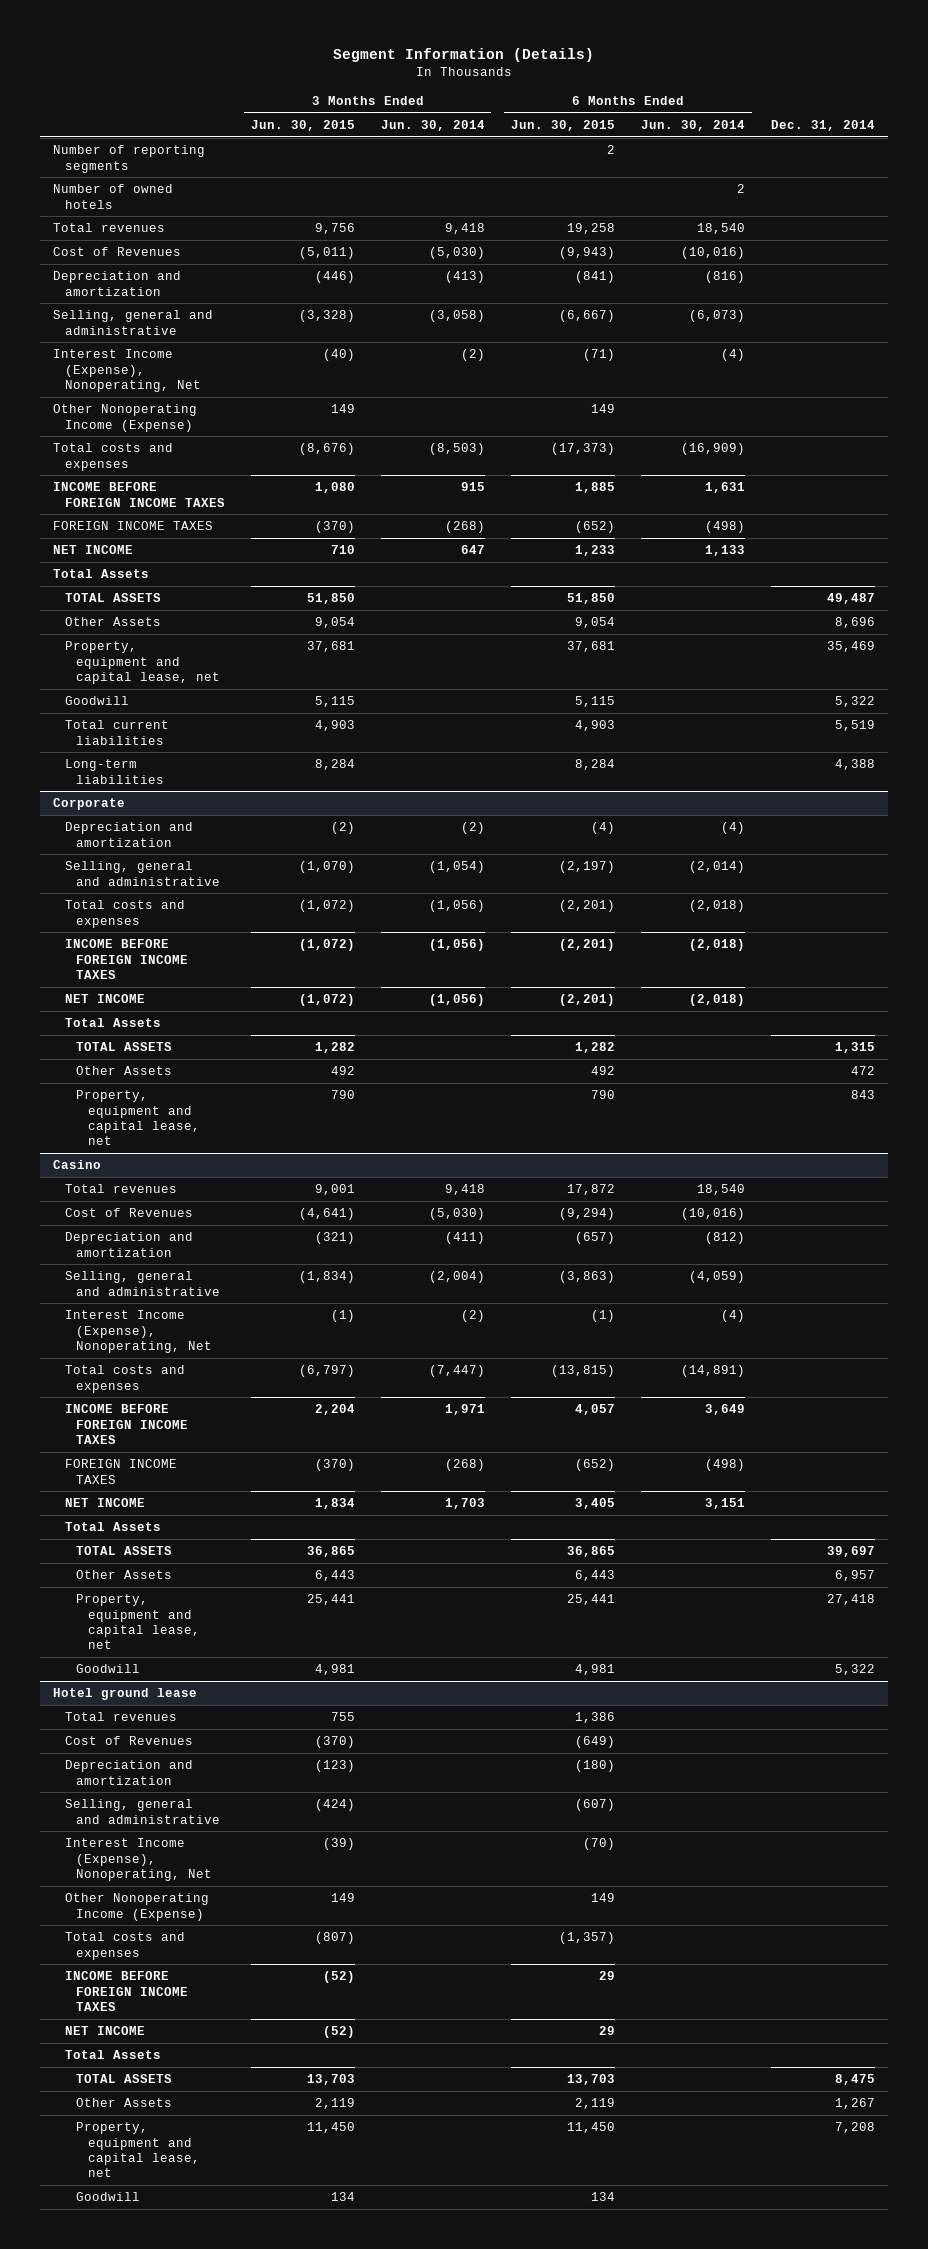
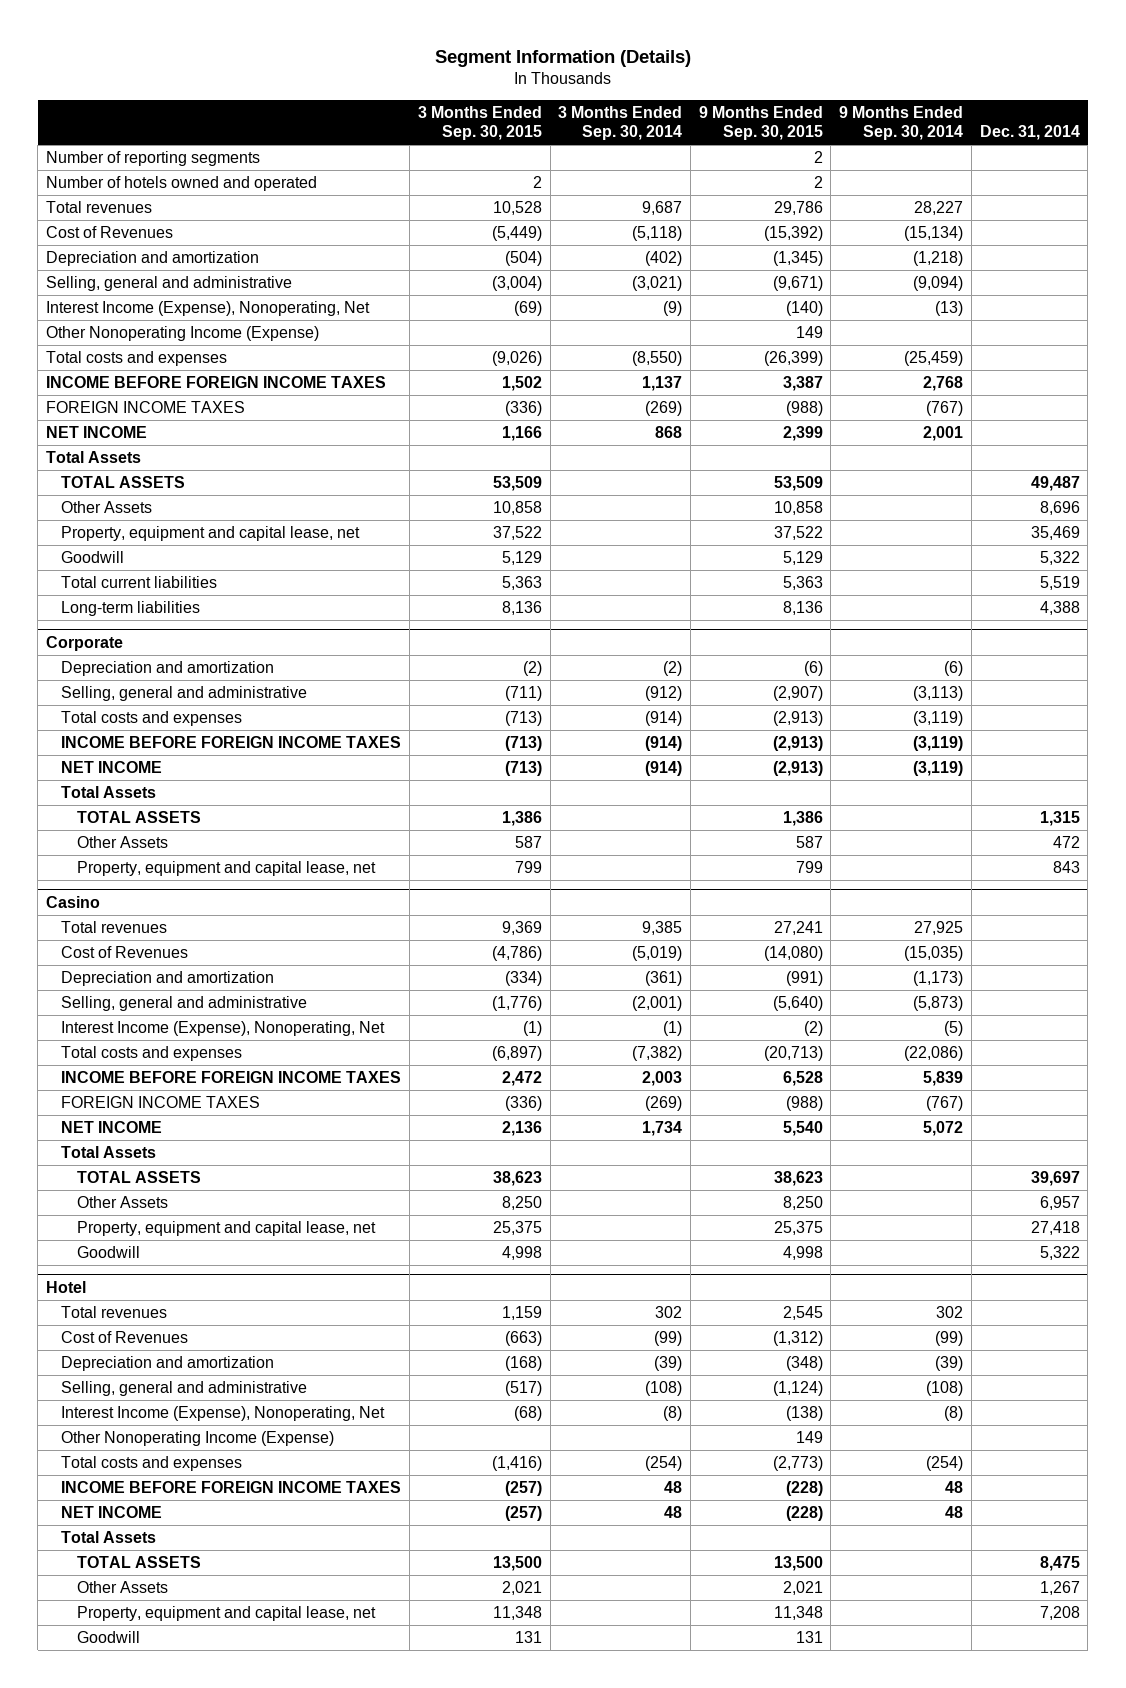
- | 3 Months Ended Jun. 30, 2015 | 3 Months Ended Jun. 30, 2014 | 6 Months Ended Jun. 30, 2015 | 6 Months Ended Jun. 30, 2014 | Dec. 31, 2014
+ | 3 Months Ended Sep. 30, 2015 | 3 Months Ended Sep. 30, 2014 | 9 Months Ended Sep. 30, 2015 | 9 Months Ended Sep. 30, 2014 | Dec. 31, 2014
- Number of owned hotels | | | | 2 |
+ Number of hotels owned and operated | 2 | | 2 | |
- Hotel ground lease
+ Hotel

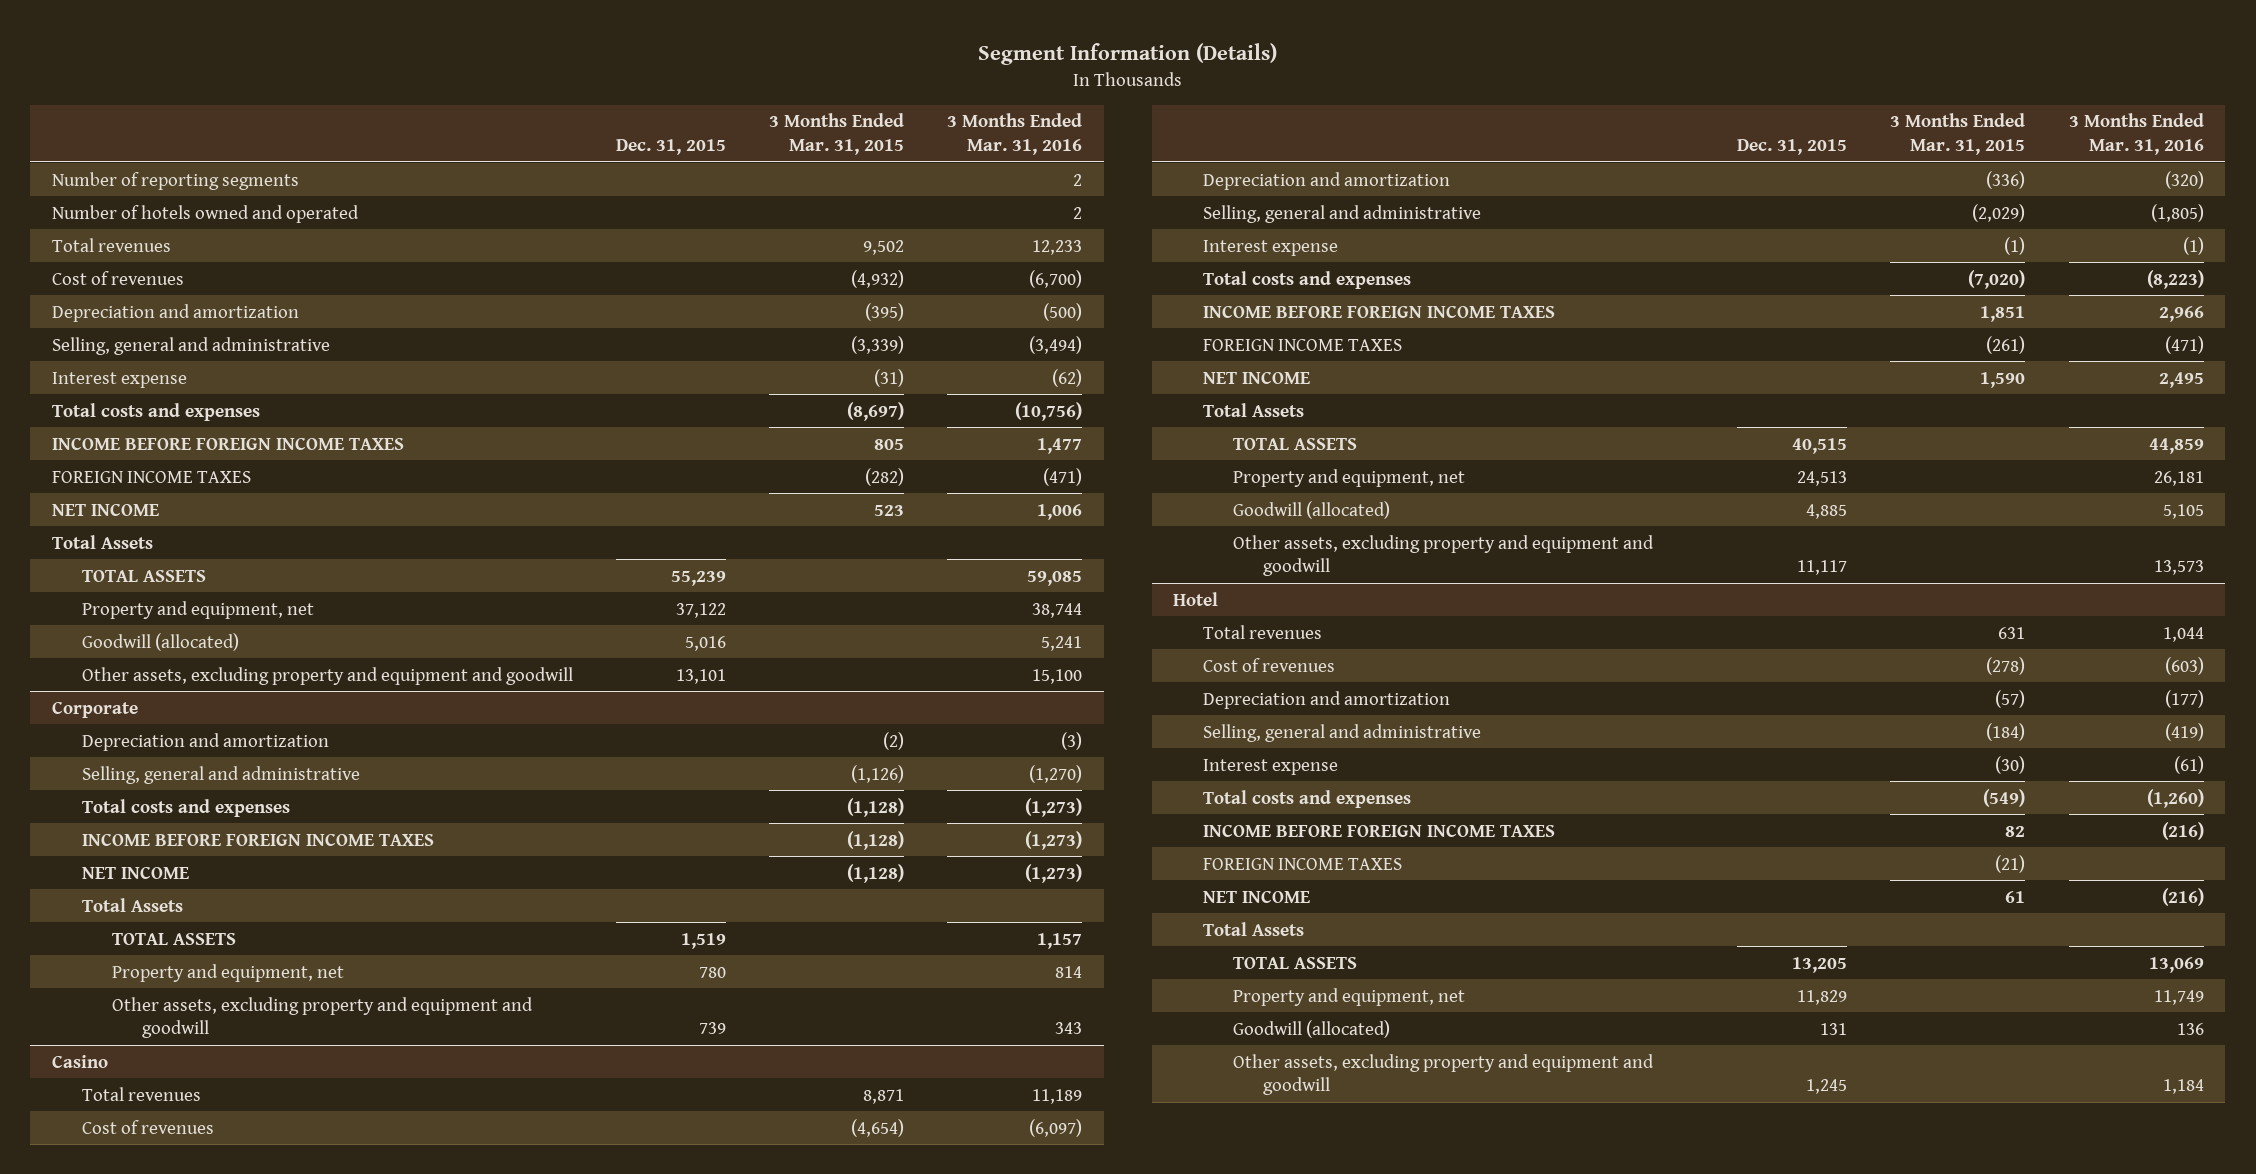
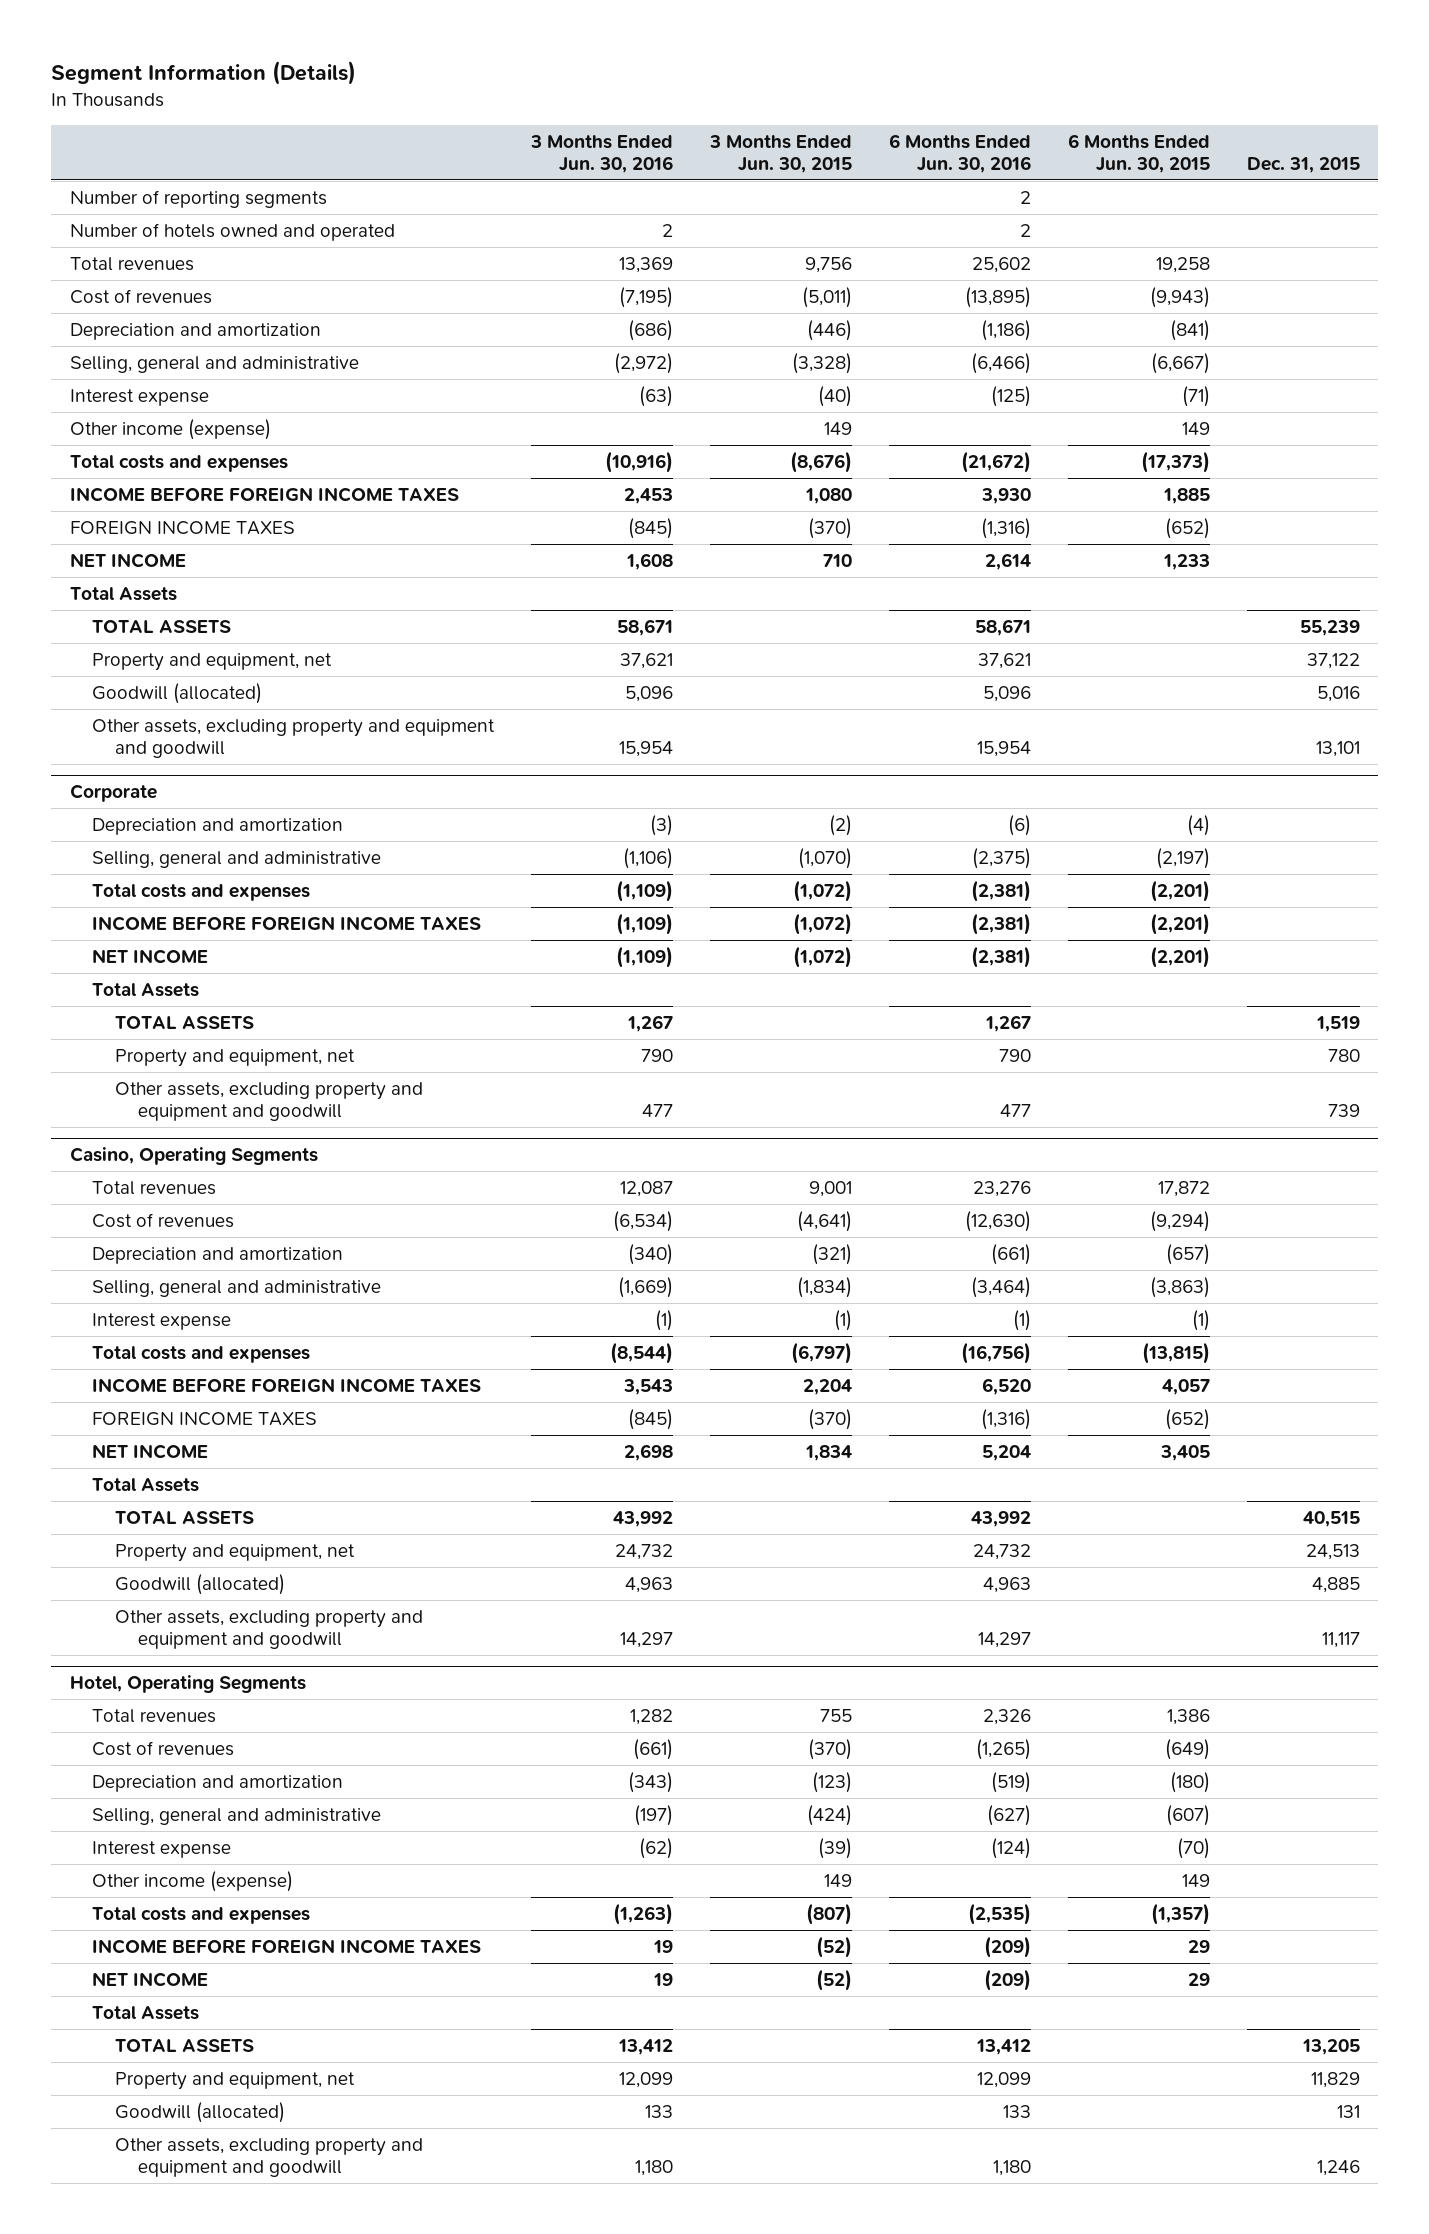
- | Dec. 31, 2015 | 3 Months Ended Mar. 31, 2015 | 3 Months Ended Mar. 31, 2016
+ | 3 Months Ended Jun. 30, 2016 | 3 Months Ended Jun. 30, 2015 | 6 Months Ended Jun. 30, 2016 | 6 Months Ended Jun. 30, 2015 | Dec. 31, 2015
+ Other income (expense) | | 149 | | 149 |
- Casino
+ Casino, Operating Segments
- Hotel
+ Hotel, Operating Segments
+ Other income (expense) | | 149 | | 149 |
- FOREIGN INCOME TAXES | | (21) |
- Other assets, excluding property and equipment and goodwill | 1,245 | | 1,184
+ Other assets, excluding property and equipment and goodwill | 1,180 | | 1,180 | | 1,246

